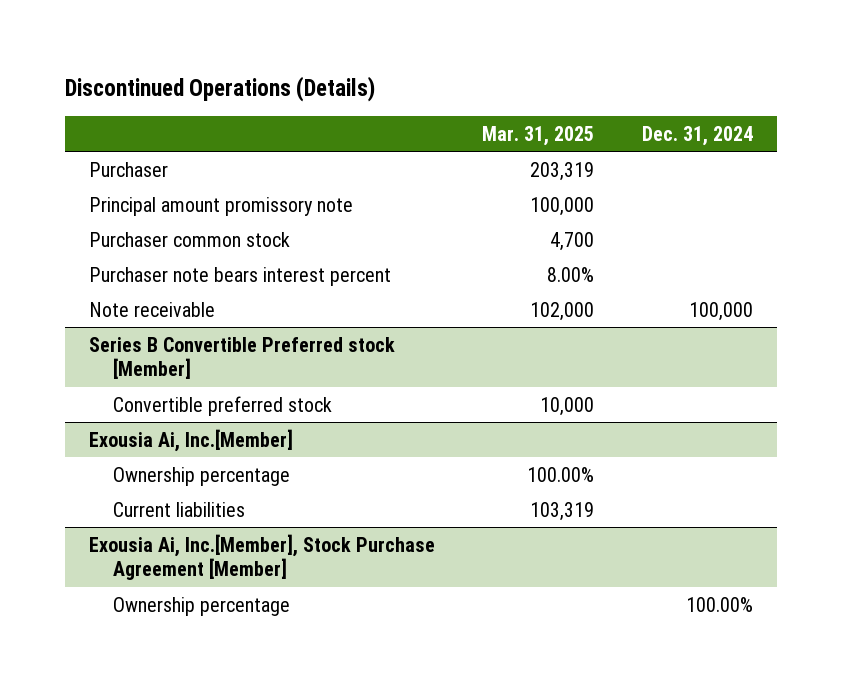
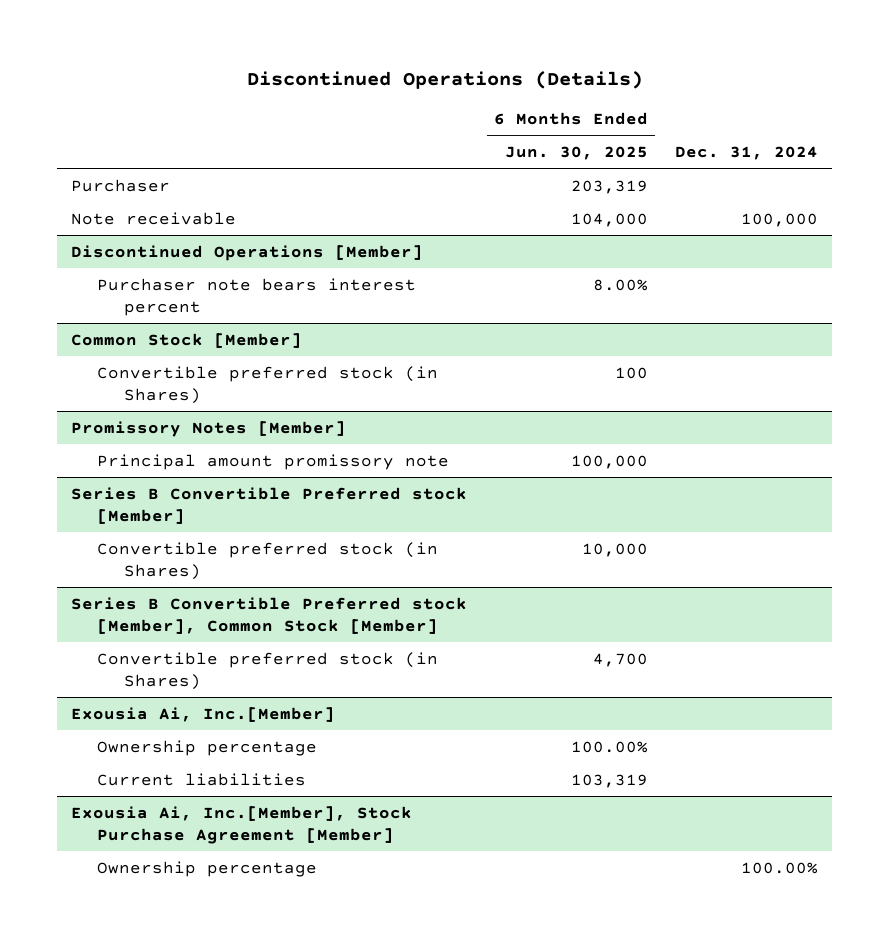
- | Mar. 31, 2025 | Dec. 31, 2024
+ | 6 Months Ended Jun. 30, 2025 | Dec. 31, 2024
- Principal amount promissory note | 100,000 |
- Purchaser common stock | 4,700 |
- Purchaser note bears interest percent | 8.00% |
+ Discontinued Operations [Member]
+ Purchaser note bears interest percent | 8.00% |
+ Common Stock [Member]
+ Convertible preferred stock (in Shares) | 100 |
+ Promissory Notes [Member]
+ Principal amount promissory note | 100,000 |
@ Series B Convertible Preferred stock [Member]
- Convertible preferred stock | 10,000 |
+ Convertible preferred stock (in Shares) | 10,000 |
+ Series B Convertible Preferred stock [Member], Common Stock [Member]
+ Convertible preferred stock (in Shares) | 4,700 |

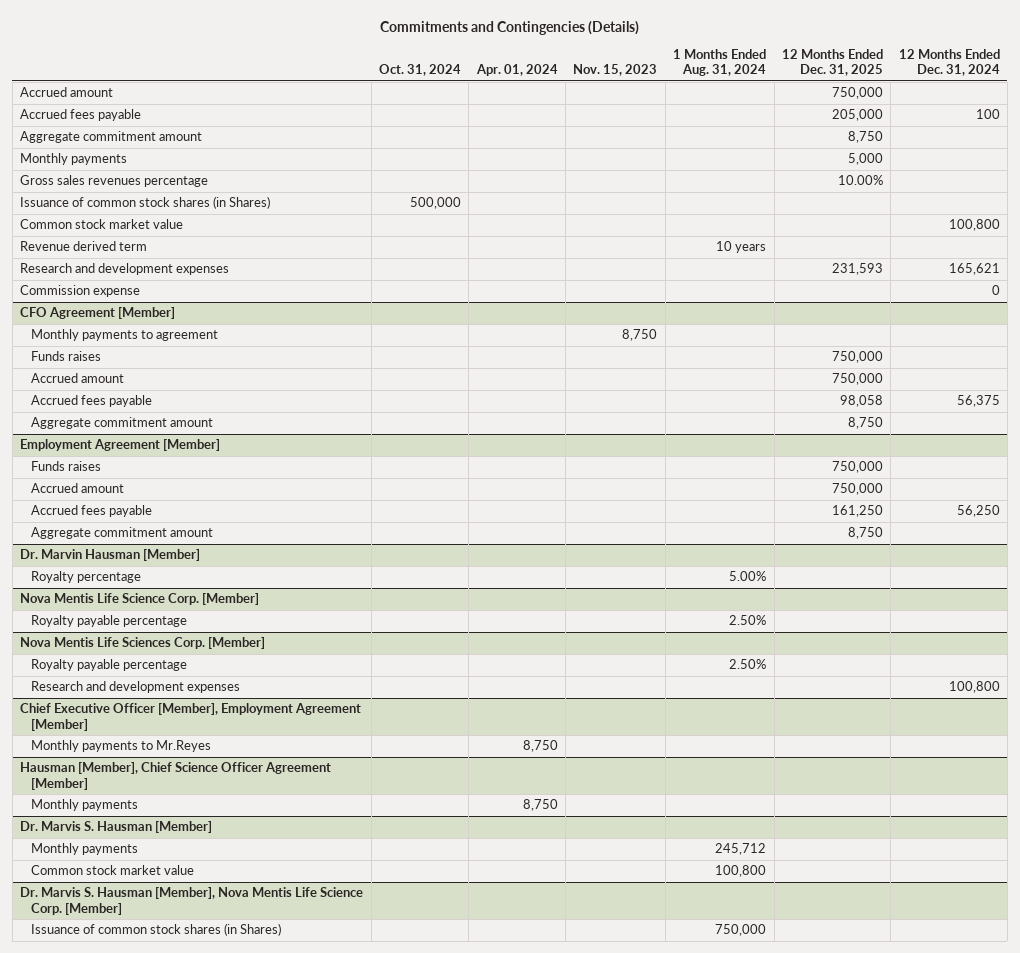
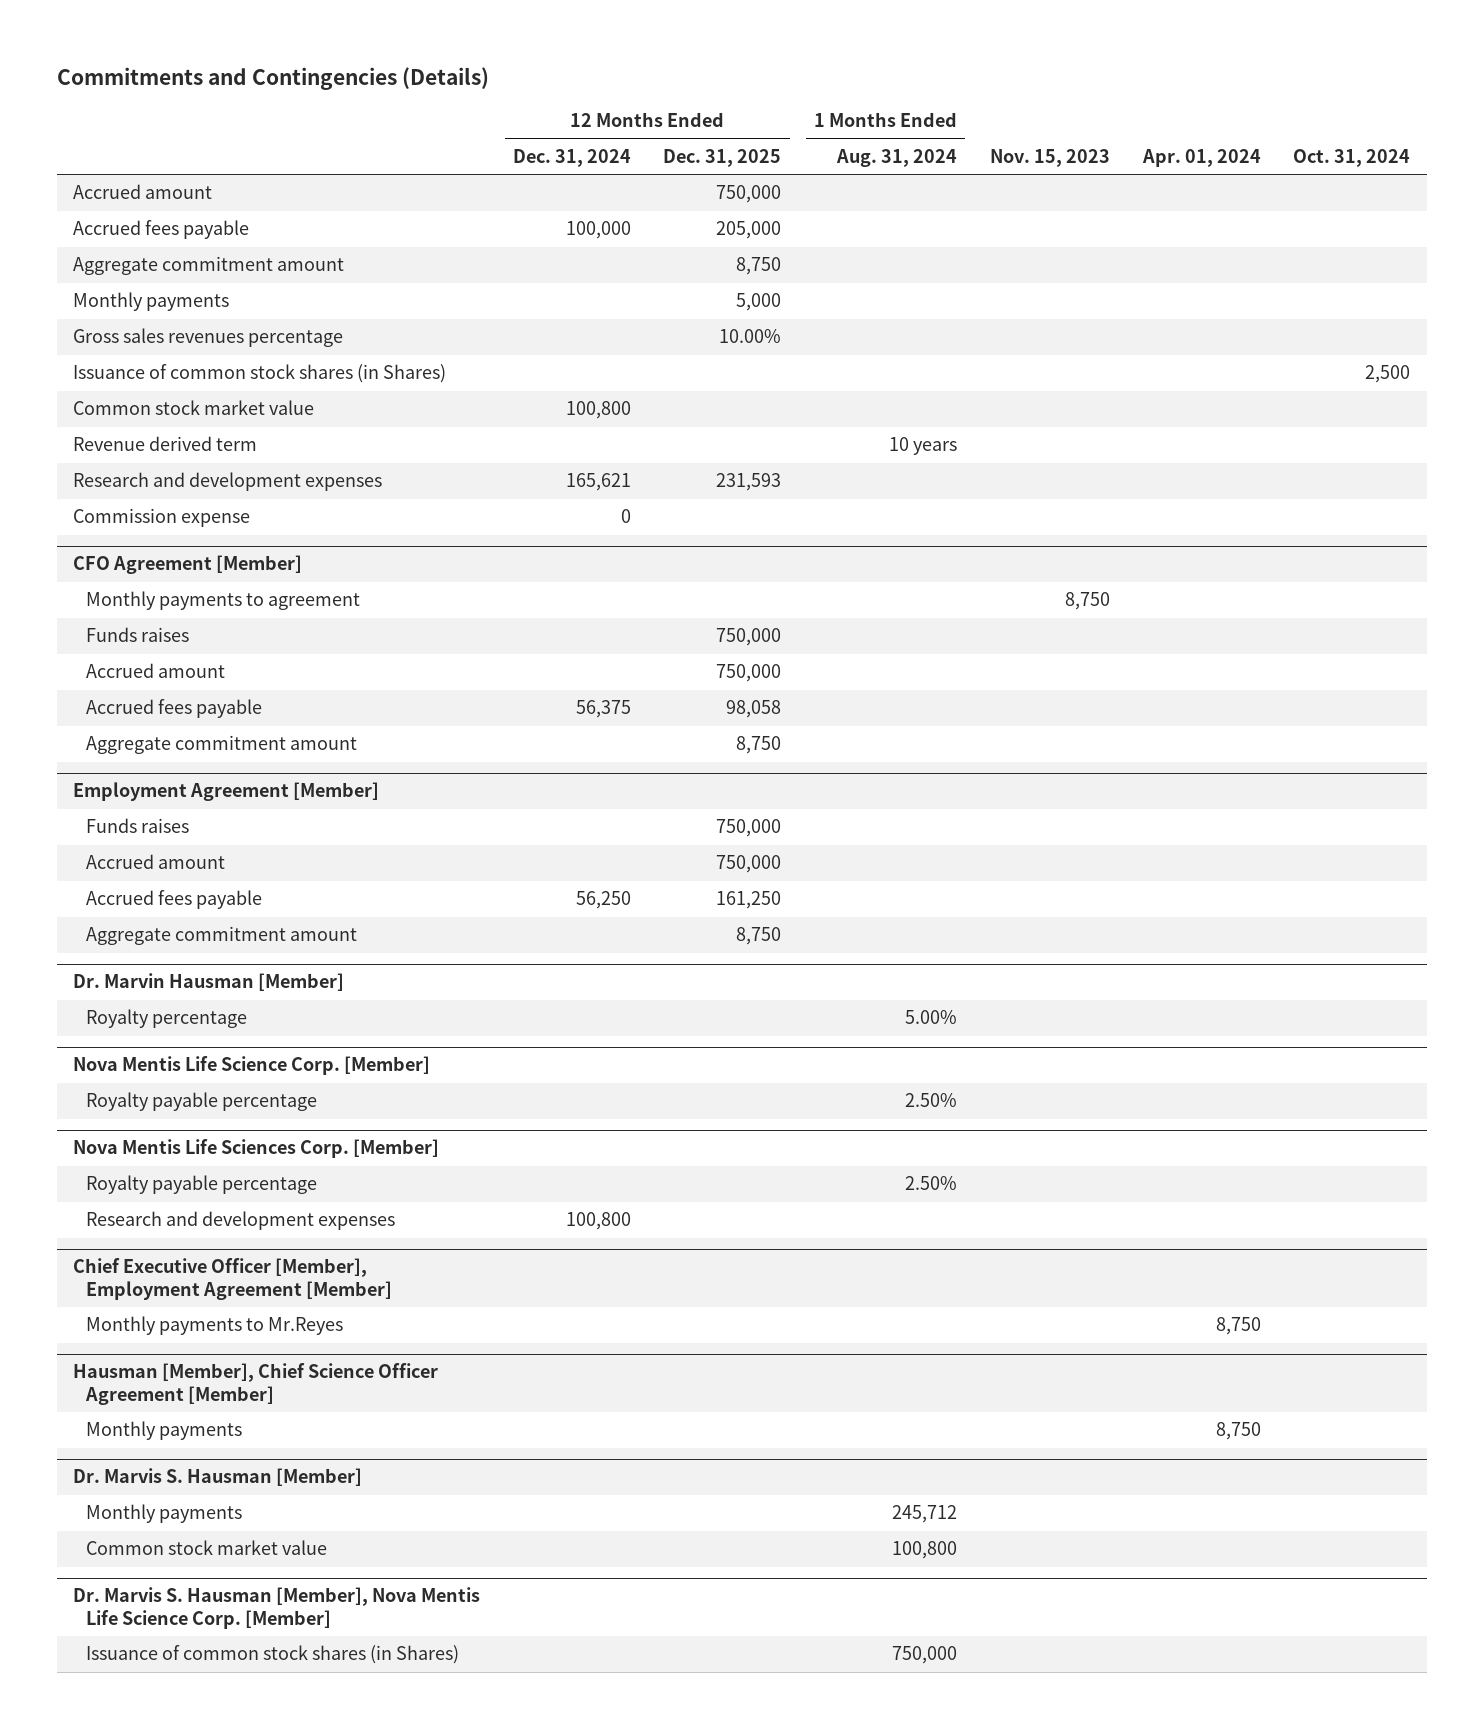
- | Oct. 31, 2024 | Apr. 01, 2024 | Nov. 15, 2023 | 1 Months Ended Aug. 31, 2024 | 12 Months Ended Dec. 31, 2025 | 12 Months Ended Dec. 31, 2024
+ | 12 Months Ended Dec. 31, 2024 | 12 Months Ended Dec. 31, 2025 | 1 Months Ended Aug. 31, 2024 | Nov. 15, 2023 | Apr. 01, 2024 | Oct. 31, 2024
- Accrued fees payable | | | | | 205,000 | 100
+ Accrued fees payable | 100,000 | 205,000 | | | |
- Issuance of common stock shares (in Shares) | 500,000 | | | | |
+ Issuance of common stock shares (in Shares) | | | | | | 2,500

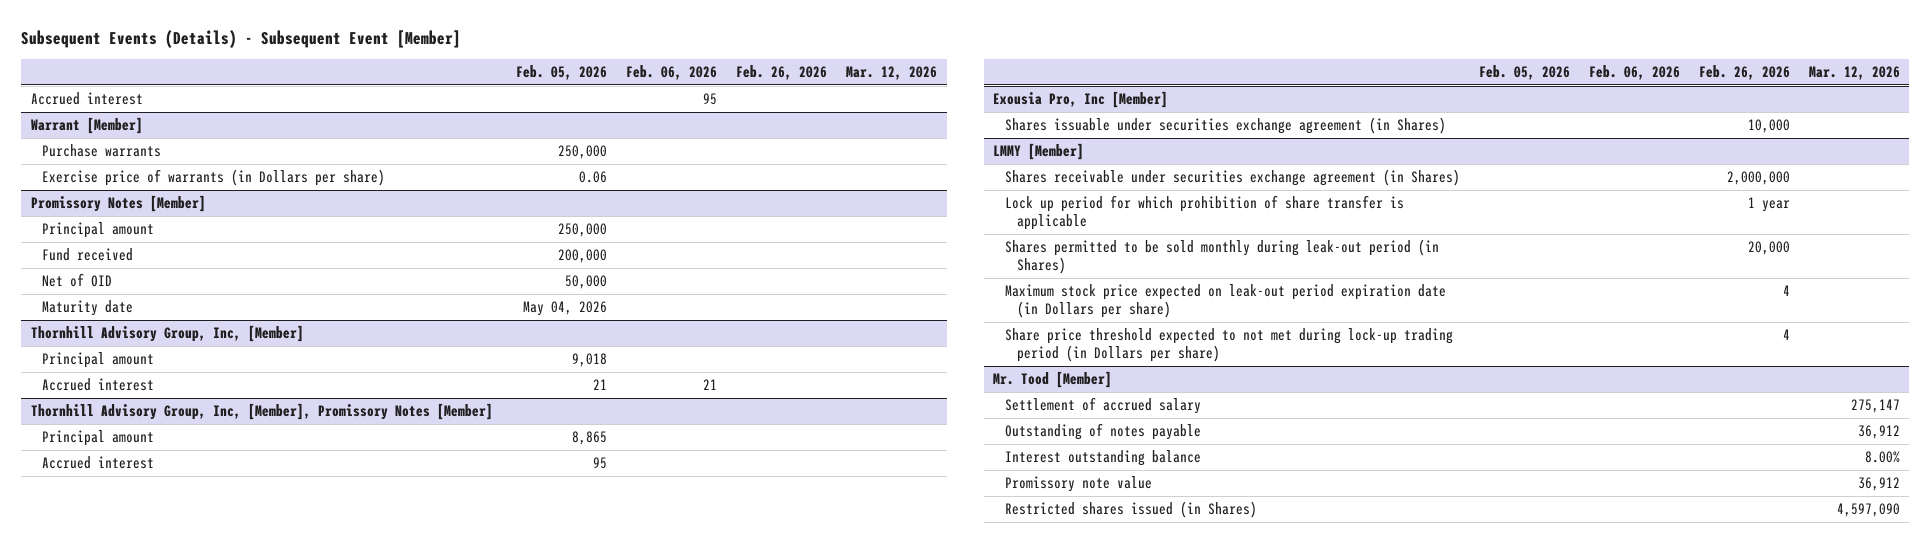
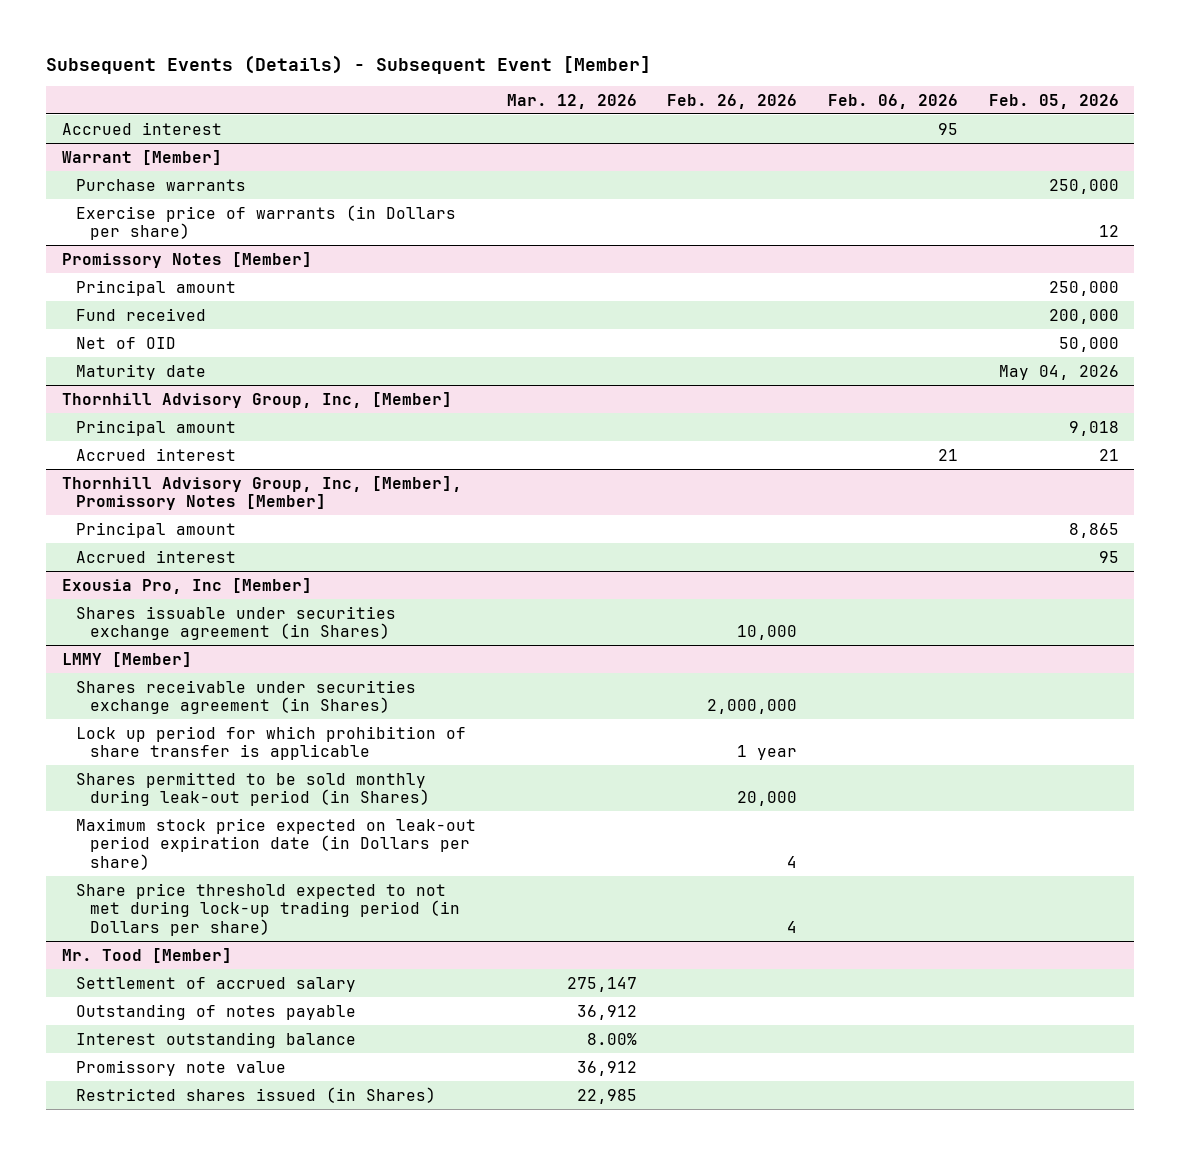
- | Feb. 05, 2026 | Feb. 06, 2026 | Feb. 26, 2026 | Mar. 12, 2026
+ | Mar. 12, 2026 | Feb. 26, 2026 | Feb. 06, 2026 | Feb. 05, 2026
@ Warrant [Member]
- Exercise price of warrants (in Dollars per share) | 0.06 | | |
+ Exercise price of warrants (in Dollars per share) | | | | 12
@ Mr. Tood [Member]
- Restricted shares issued (in Shares) | | | | 4,597,090
+ Restricted shares issued (in Shares) | 22,985 | | |

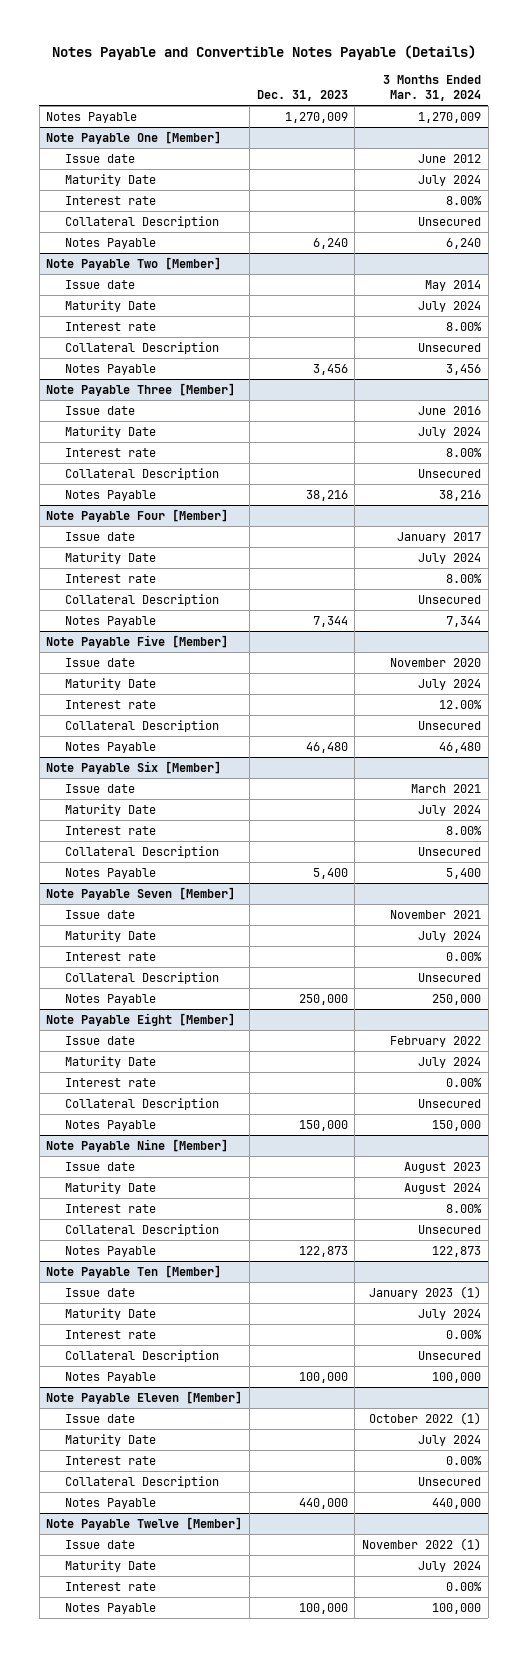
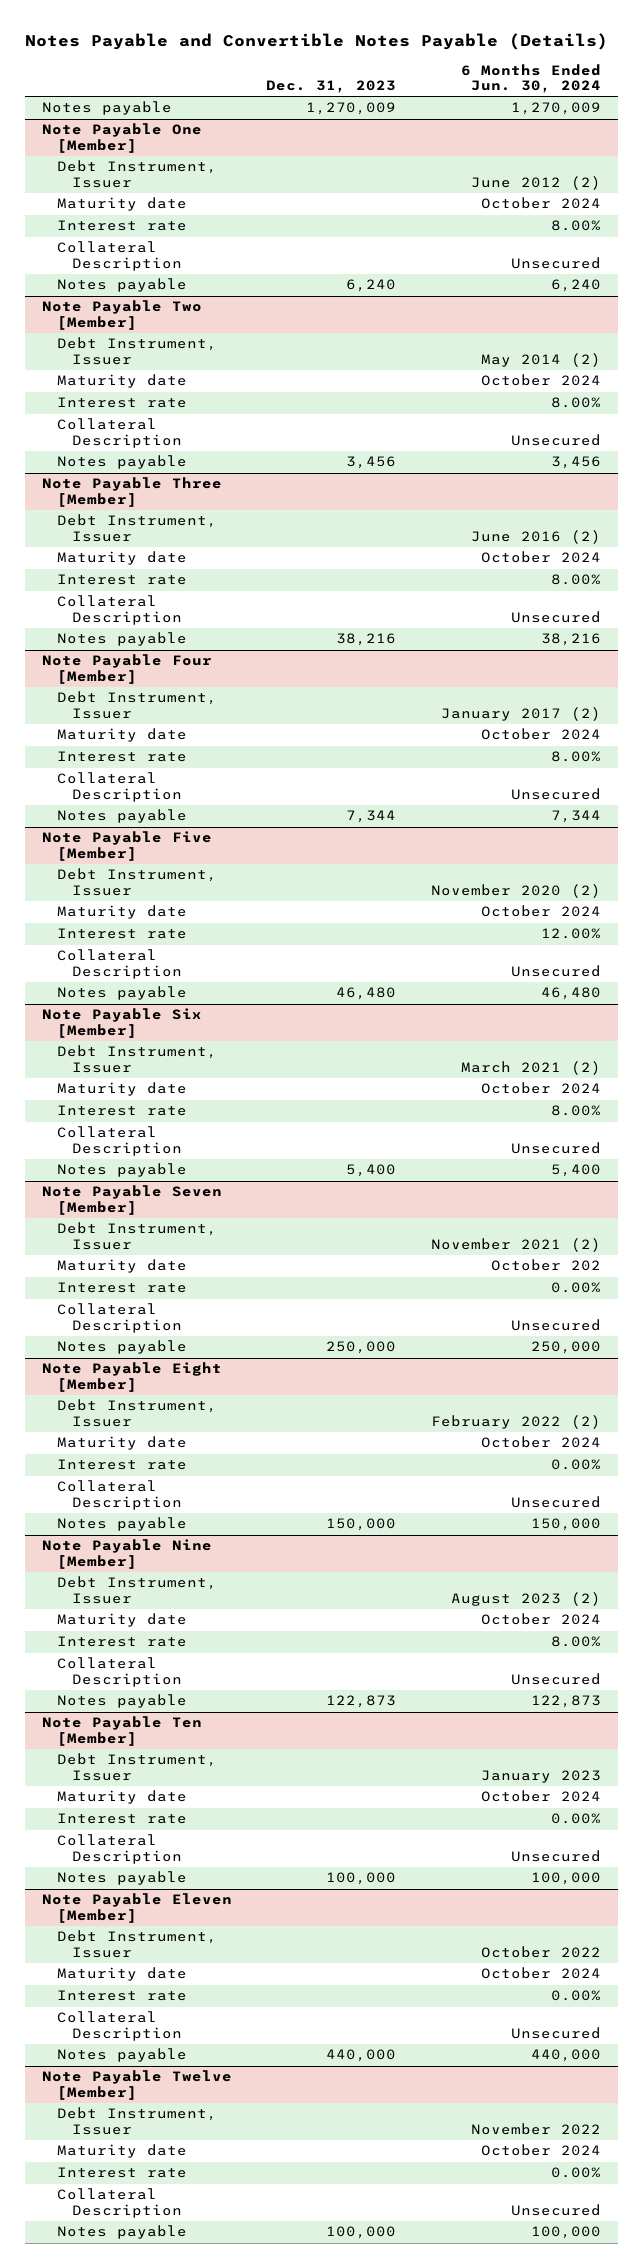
- | Dec. 31, 2023 | 3 Months Ended Mar. 31, 2024
+ | Dec. 31, 2023 | 6 Months Ended Jun. 30, 2024
- Notes Payable | 1,270,009 | 1,270,009
+ Notes payable | 1,270,009 | 1,270,009
@ Note Payable One [Member]
- Issue date | | June 2012
- Maturity Date | | July 2024
+ Debt Instrument, Issuer | | June 2012 (2)
+ Maturity date | | October 2024
- Notes Payable | 6,240 | 6,240
+ Notes payable | 6,240 | 6,240
@ Note Payable Two [Member]
- Issue date | | May 2014
- Maturity Date | | July 2024
+ Debt Instrument, Issuer | | May 2014 (2)
+ Maturity date | | October 2024
- Notes Payable | 3,456 | 3,456
+ Notes payable | 3,456 | 3,456
@ Note Payable Three [Member]
- Issue date | | June 2016
- Maturity Date | | July 2024
+ Debt Instrument, Issuer | | June 2016 (2)
+ Maturity date | | October 2024
- Notes Payable | 38,216 | 38,216
+ Notes payable | 38,216 | 38,216
@ Note Payable Four [Member]
- Issue date | | January 2017
- Maturity Date | | July 2024
+ Debt Instrument, Issuer | | January 2017 (2)
+ Maturity date | | October 2024
- Notes Payable | 7,344 | 7,344
+ Notes payable | 7,344 | 7,344
@ Note Payable Five [Member]
- Issue date | | November 2020
- Maturity Date | | July 2024
+ Debt Instrument, Issuer | | November 2020 (2)
+ Maturity date | | October 2024
- Notes Payable | 46,480 | 46,480
+ Notes payable | 46,480 | 46,480
@ Note Payable Six [Member]
- Issue date | | March 2021
- Maturity Date | | July 2024
+ Debt Instrument, Issuer | | March 2021 (2)
+ Maturity date | | October 2024
- Notes Payable | 5,400 | 5,400
+ Notes payable | 5,400 | 5,400
@ Note Payable Seven [Member]
- Issue date | | November 2021
- Maturity Date | | July 2024
+ Debt Instrument, Issuer | | November 2021 (2)
+ Maturity date | | October 202
- Notes Payable | 250,000 | 250,000
+ Notes payable | 250,000 | 250,000
@ Note Payable Eight [Member]
- Issue date | | February 2022
- Maturity Date | | July 2024
+ Debt Instrument, Issuer | | February 2022 (2)
+ Maturity date | | October 2024
- Notes Payable | 150,000 | 150,000
+ Notes payable | 150,000 | 150,000
@ Note Payable Nine [Member]
- Issue date | | August 2023
- Maturity Date | | August 2024
+ Debt Instrument, Issuer | | August 2023 (2)
+ Maturity date | | October 2024
- Notes Payable | 122,873 | 122,873
+ Notes payable | 122,873 | 122,873
@ Note Payable Ten [Member]
- Issue date | | January 2023 (1)
- Maturity Date | | July 2024
+ Debt Instrument, Issuer | | January 2023
+ Maturity date | | October 2024
- Notes Payable | 100,000 | 100,000
+ Notes payable | 100,000 | 100,000
@ Note Payable Eleven [Member]
- Issue date | | October 2022 (1)
- Maturity Date | | July 2024
+ Debt Instrument, Issuer | | October 2022
+ Maturity date | | October 2024
- Notes Payable | 440,000 | 440,000
+ Notes payable | 440,000 | 440,000
@ Note Payable Twelve [Member]
- Issue date | | November 2022 (1)
- Maturity Date | | July 2024
+ Debt Instrument, Issuer | | November 2022
+ Maturity date | | October 2024
- Notes Payable | 100,000 | 100,000
+ Collateral Description | | Unsecured
+ Notes payable | 100,000 | 100,000

